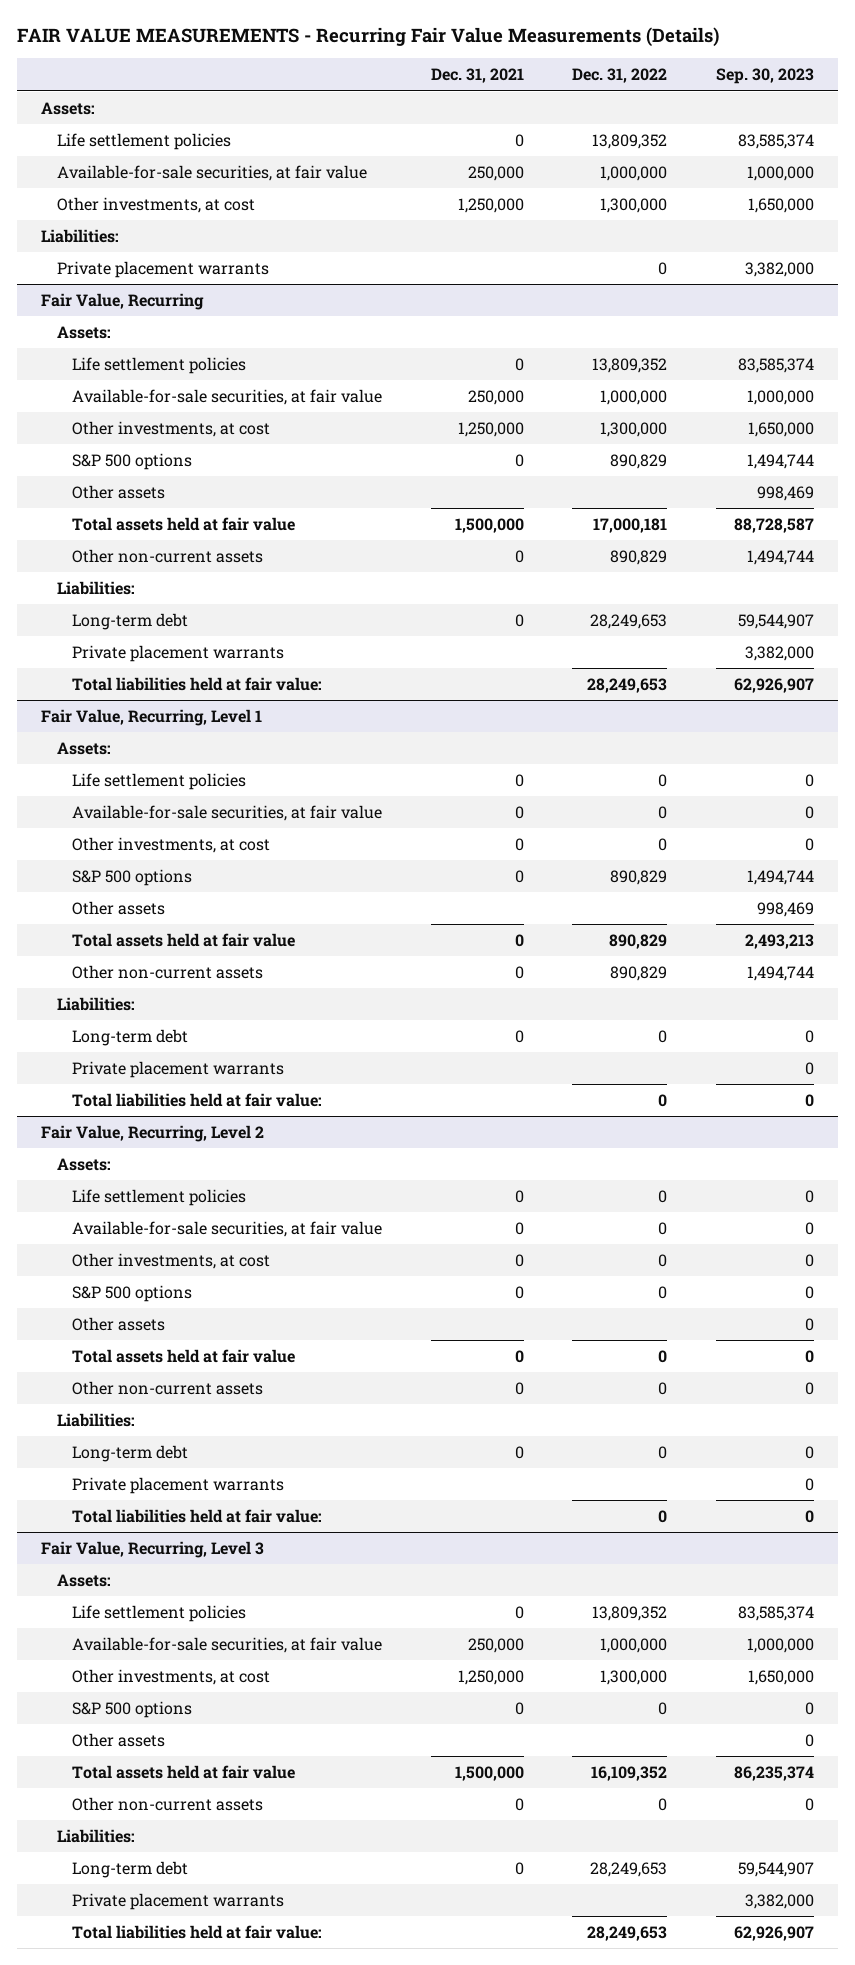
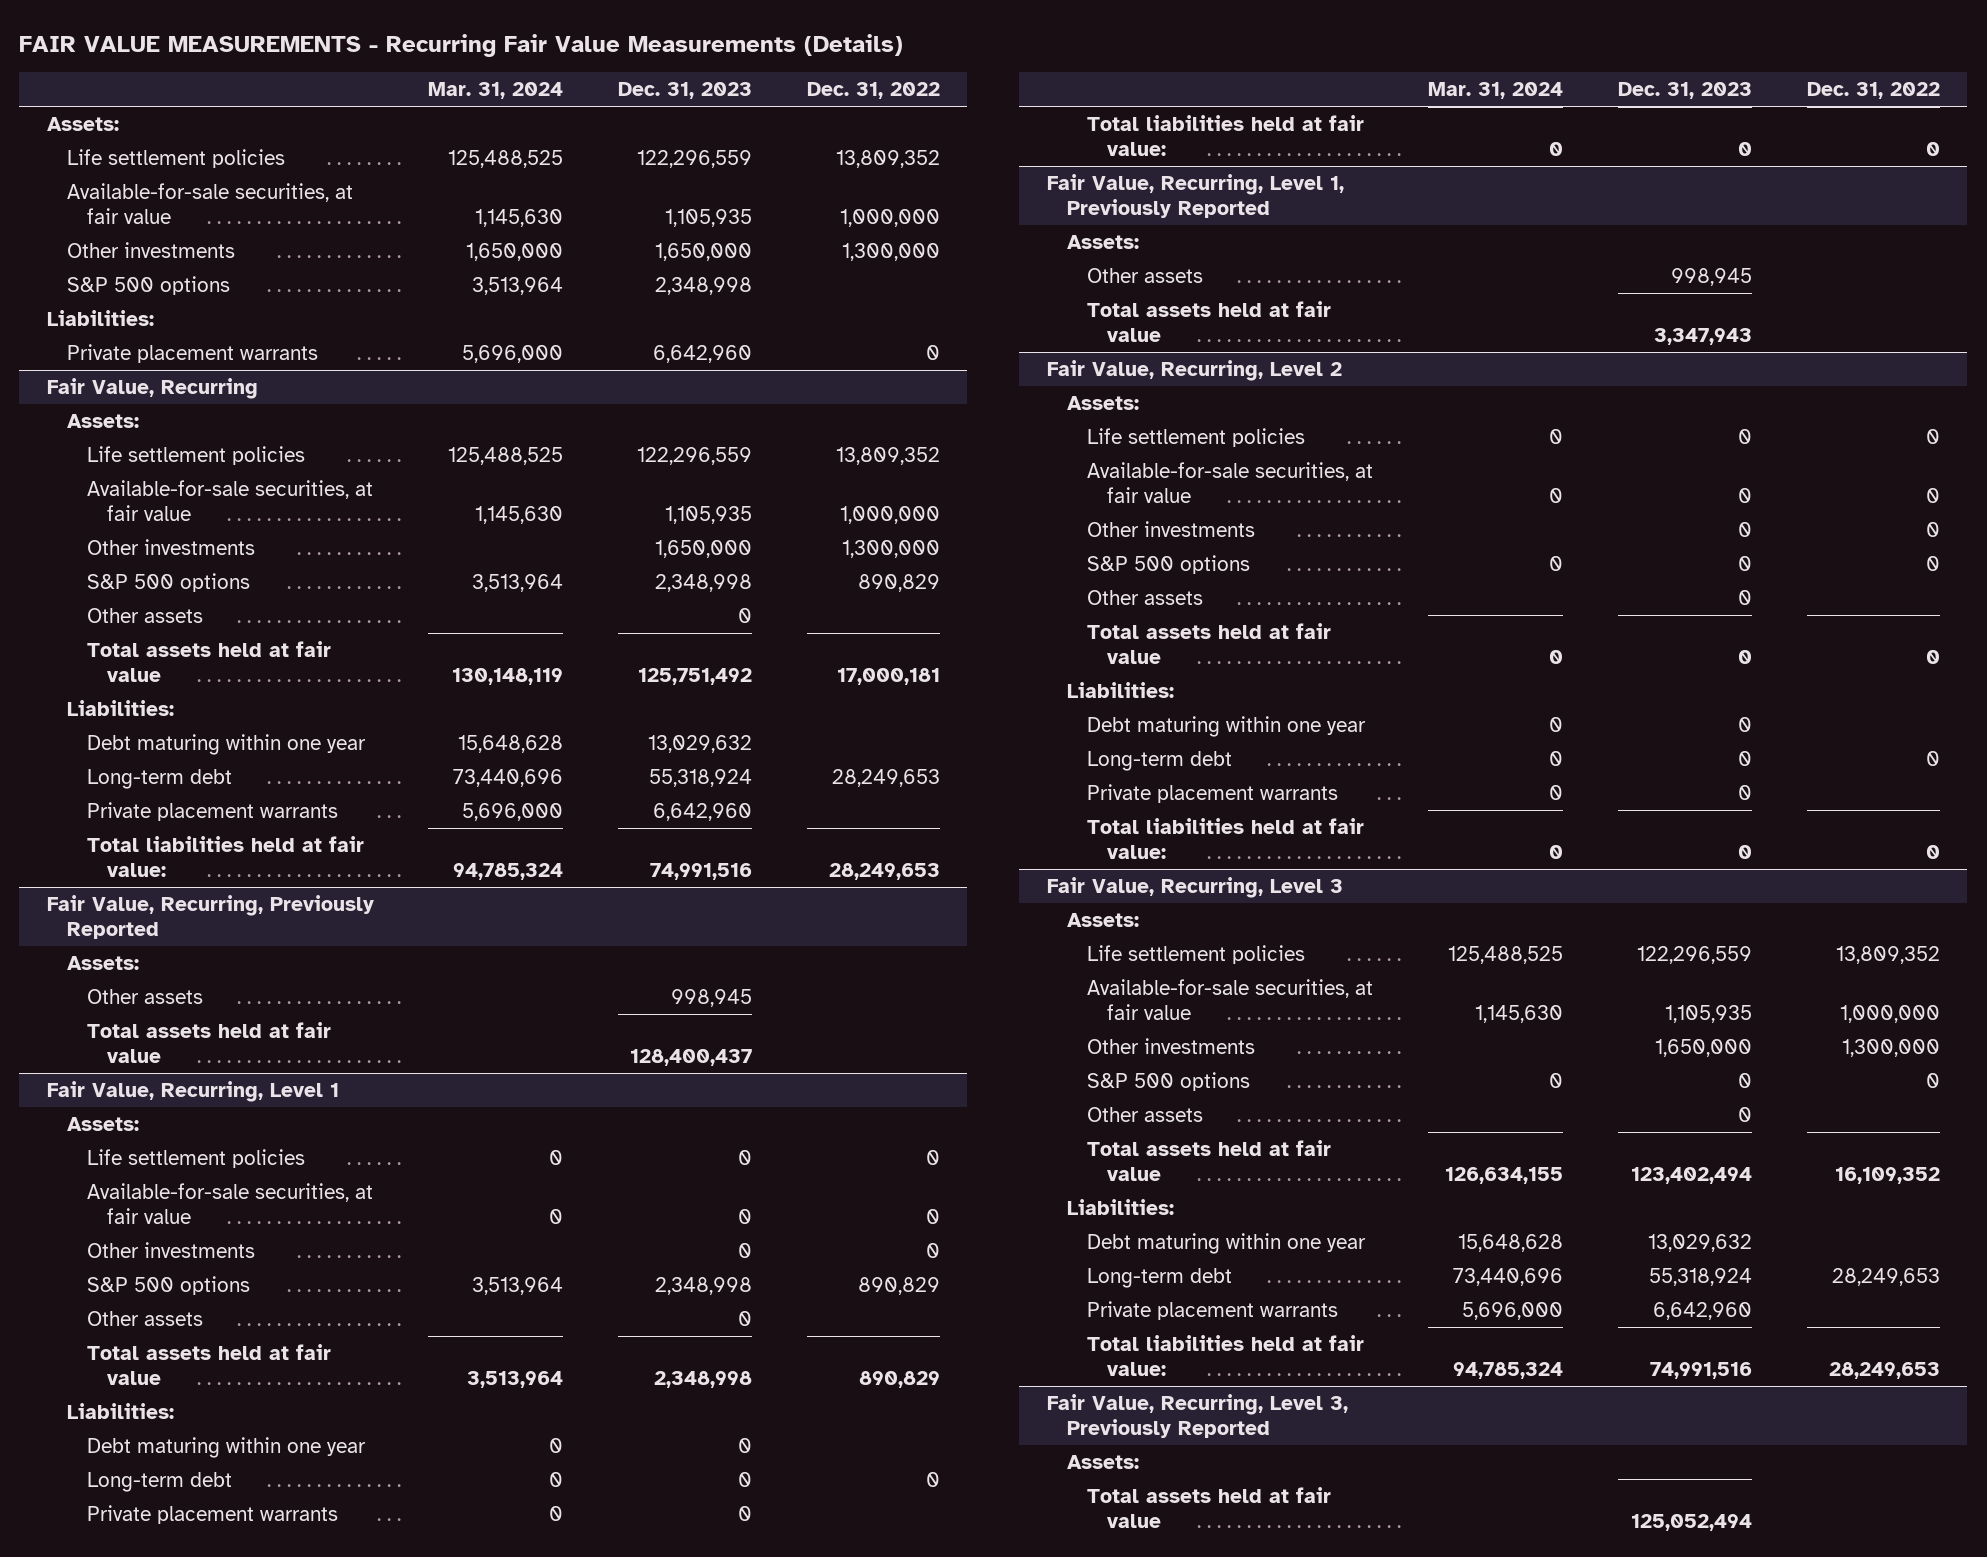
- | Dec. 31, 2021 | Dec. 31, 2022 | Sep. 30, 2023
+ | Mar. 31, 2024 | Dec. 31, 2023 | Dec. 31, 2022
- Other investments, at cost | 1,250,000 | 1,300,000 | 1,650,000
+ Other investments | 1,650,000 | 1,650,000 | 1,300,000
+ S&P 500 options | 3,513,964 | 2,348,998 |
@ Fair Value, Recurring
- Other investments, at cost | 1,250,000 | 1,300,000 | 1,650,000
+ Other investments | | 1,650,000 | 1,300,000
- Other non-current assets | 0 | 890,829 | 1,494,744
+ Debt maturing within one year | 15,648,628 | 13,029,632 |
+ Fair Value, Recurring, Previously Reported
+ Assets:
+ Other assets | | 998,945 |
+ Total assets held at fair value | | 128,400,437 |
@ Fair Value, Recurring, Level 1
- Other investments, at cost | 0 | 0 | 0
+ Other investments | | 0 | 0
- Other non-current assets | 0 | 890,829 | 1,494,744
+ Debt maturing within one year | 0 | 0 |
+ Fair Value, Recurring, Level 1, Previously Reported
+ Assets:
+ Other assets | | 998,945 |
+ Total assets held at fair value | | 3,347,943 |
@ Fair Value, Recurring, Level 2
- Other investments, at cost | 0 | 0 | 0
+ Other investments | | 0 | 0
- Other non-current assets | 0 | 0 | 0
+ Debt maturing within one year | 0 | 0 |
@ Fair Value, Recurring, Level 3
- Other investments, at cost | 1,250,000 | 1,300,000 | 1,650,000
+ Other investments | | 1,650,000 | 1,300,000
- Other non-current assets | 0 | 0 | 0
+ Debt maturing within one year | 15,648,628 | 13,029,632 |
+ Fair Value, Recurring, Level 3, Previously Reported
+ Assets:
+ Total assets held at fair value | | 125,052,494 |

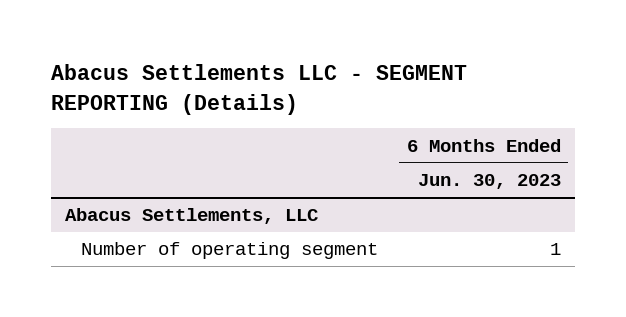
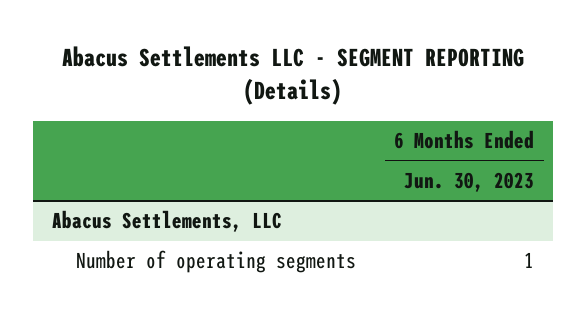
@ Abacus Settlements, LLC
- Number of operating segment | 1
+ Number of operating segments | 1

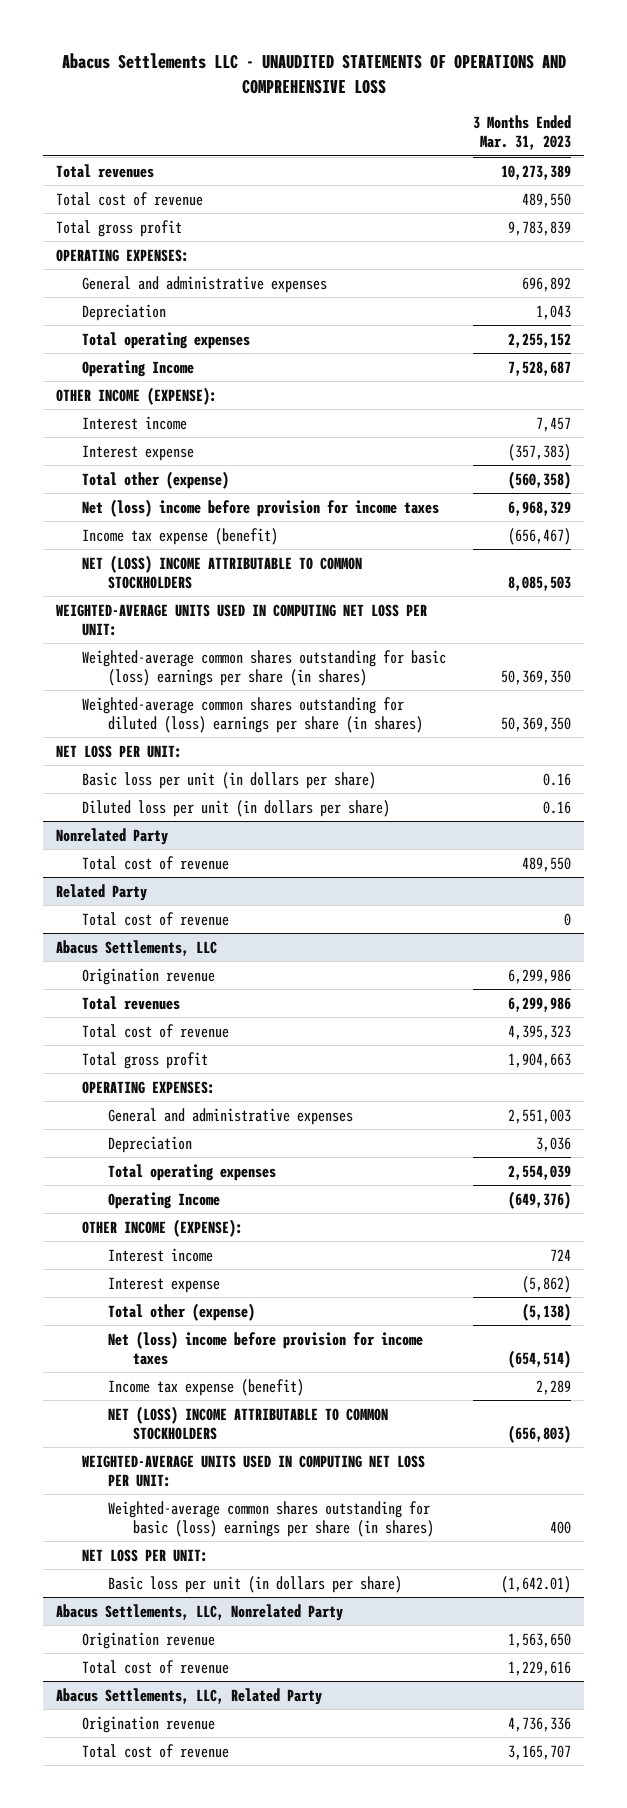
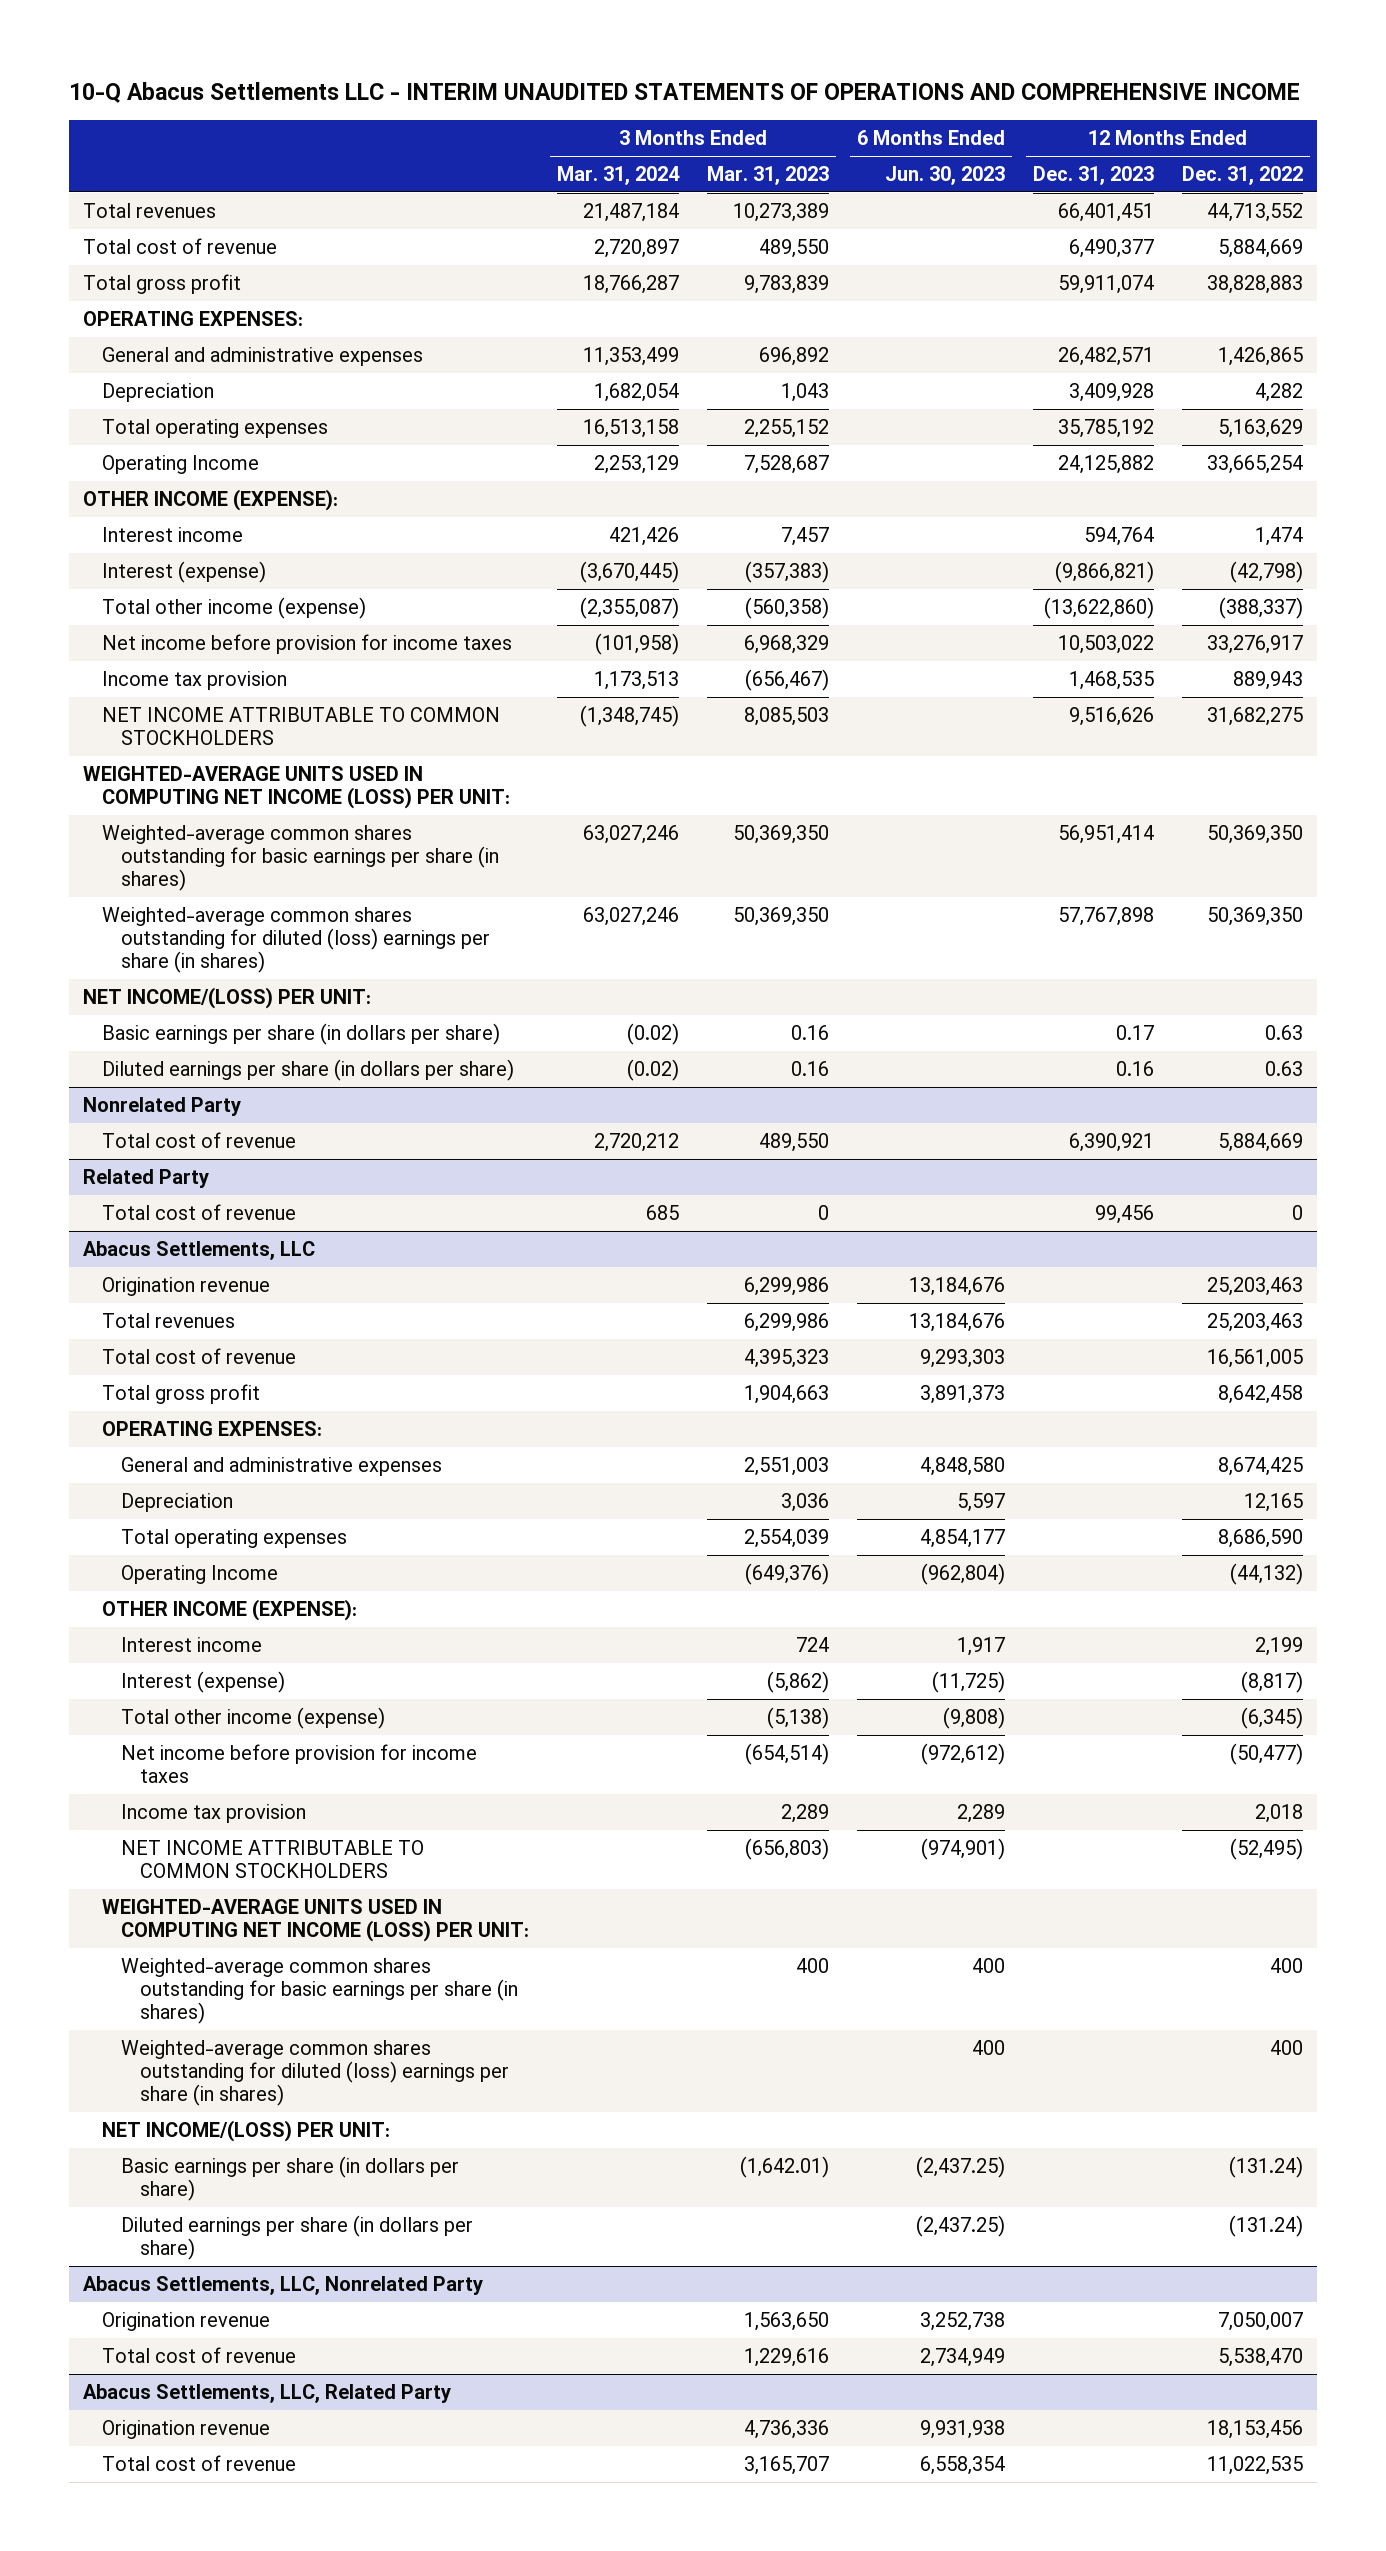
- Abacus Settlements LLC - UNAUDITED STATEMENTS OF OPERATIONS AND COMPREHENSIVE LOSS
+ 10-Q Abacus Settlements LLC - INTERIM UNAUDITED STATEMENTS OF OPERATIONS AND COMPREHENSIVE INCOME
- | 3 Months Ended Mar. 31, 2023
+ | 3 Months Ended Mar. 31, 2024 | 3 Months Ended Mar. 31, 2023 | 6 Months Ended Jun. 30, 2023 | 12 Months Ended Dec. 31, 2023 | 12 Months Ended Dec. 31, 2022
- Interest expense | (357,383)
- Total other (expense) | (560,358)
- Net (loss) income before provision for income taxes | 6,968,329
- Income tax expense (benefit) | (656,467)
- NET (LOSS) INCOME ATTRIBUTABLE TO COMMON STOCKHOLDERS | 8,085,503
- WEIGHTED-AVERAGE UNITS USED IN COMPUTING NET LOSS PER UNIT:
- Weighted-average common shares outstanding for basic (loss) earnings per share (in shares) | 50,369,350
+ Interest (expense) | (3,670,445) | (357,383) | | (9,866,821) | (42,798)
+ Total other income (expense) | (2,355,087) | (560,358) | | (13,622,860) | (388,337)
+ Net income before provision for income taxes | (101,958) | 6,968,329 | | 10,503,022 | 33,276,917
+ Income tax provision | 1,173,513 | (656,467) | | 1,468,535 | 889,943
+ NET INCOME ATTRIBUTABLE TO COMMON STOCKHOLDERS | (1,348,745) | 8,085,503 | | 9,516,626 | 31,682,275
+ WEIGHTED-AVERAGE UNITS USED IN COMPUTING NET INCOME (LOSS) PER UNIT:
+ Weighted-average common shares outstanding for basic earnings per share (in shares) | 63,027,246 | 50,369,350 | | 56,951,414 | 50,369,350
- NET LOSS PER UNIT:
- Basic loss per unit (in dollars per share) | 0.16
- Diluted loss per unit (in dollars per share) | 0.16
+ NET INCOME/(LOSS) PER UNIT:
+ Basic earnings per share (in dollars per share) | (0.02) | 0.16 | | 0.17 | 0.63
+ Diluted earnings per share (in dollars per share) | (0.02) | 0.16 | | 0.16 | 0.63
@ Abacus Settlements, LLC
- Interest expense | (5,862)
- Total other (expense) | (5,138)
- Net (loss) income before provision for income taxes | (654,514)
- Income tax expense (benefit) | 2,289
- NET (LOSS) INCOME ATTRIBUTABLE TO COMMON STOCKHOLDERS | (656,803)
- WEIGHTED-AVERAGE UNITS USED IN COMPUTING NET LOSS PER UNIT:
- Weighted-average common shares outstanding for basic (loss) earnings per share (in shares) | 400
- NET LOSS PER UNIT:
- Basic loss per unit (in dollars per share) | (1,642.01)
+ Interest (expense) | | (5,862) | (11,725) | | (8,817)
+ Total other income (expense) | | (5,138) | (9,808) | | (6,345)
+ Net income before provision for income taxes | | (654,514) | (972,612) | | (50,477)
+ Income tax provision | | 2,289 | 2,289 | | 2,018
+ NET INCOME ATTRIBUTABLE TO COMMON STOCKHOLDERS | | (656,803) | (974,901) | | (52,495)
+ WEIGHTED-AVERAGE UNITS USED IN COMPUTING NET INCOME (LOSS) PER UNIT:
+ Weighted-average common shares outstanding for basic earnings per share (in shares) | | 400 | 400 | | 400
+ Weighted-average common shares outstanding for diluted (loss) earnings per share (in shares) | | | 400 | | 400
+ NET INCOME/(LOSS) PER UNIT:
+ Basic earnings per share (in dollars per share) | | (1,642.01) | (2,437.25) | | (131.24)
+ Diluted earnings per share (in dollars per share) | | | (2,437.25) | | (131.24)

